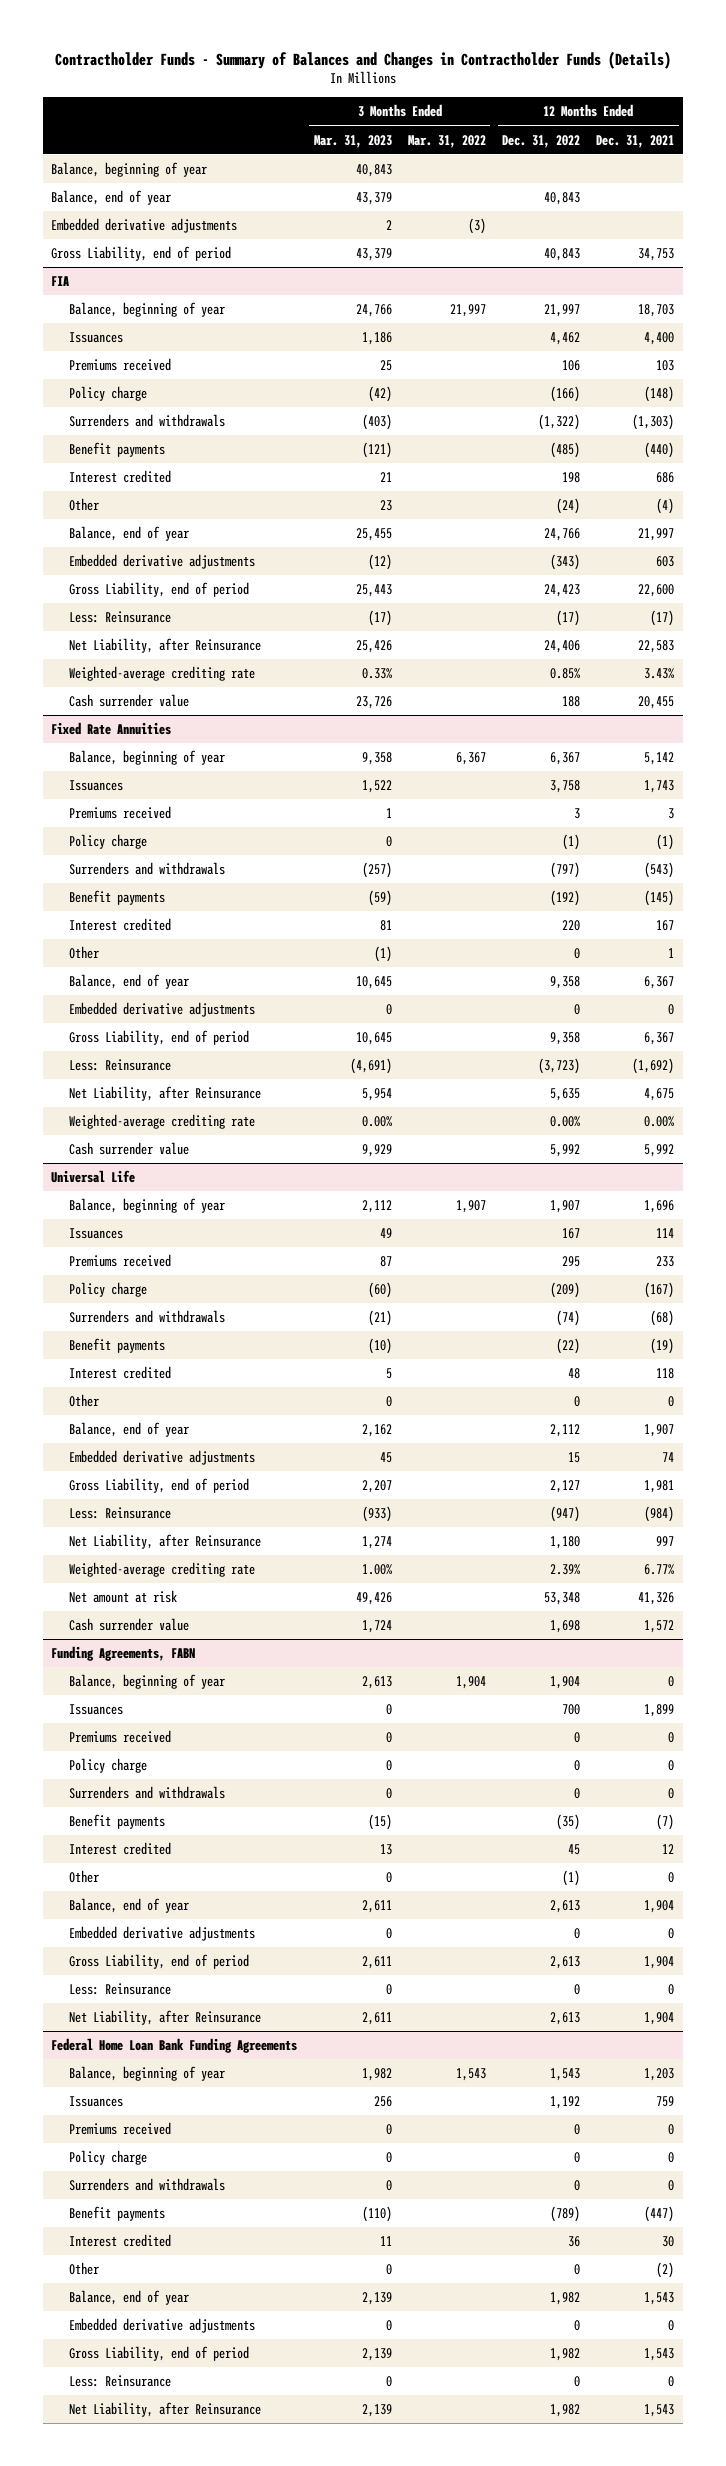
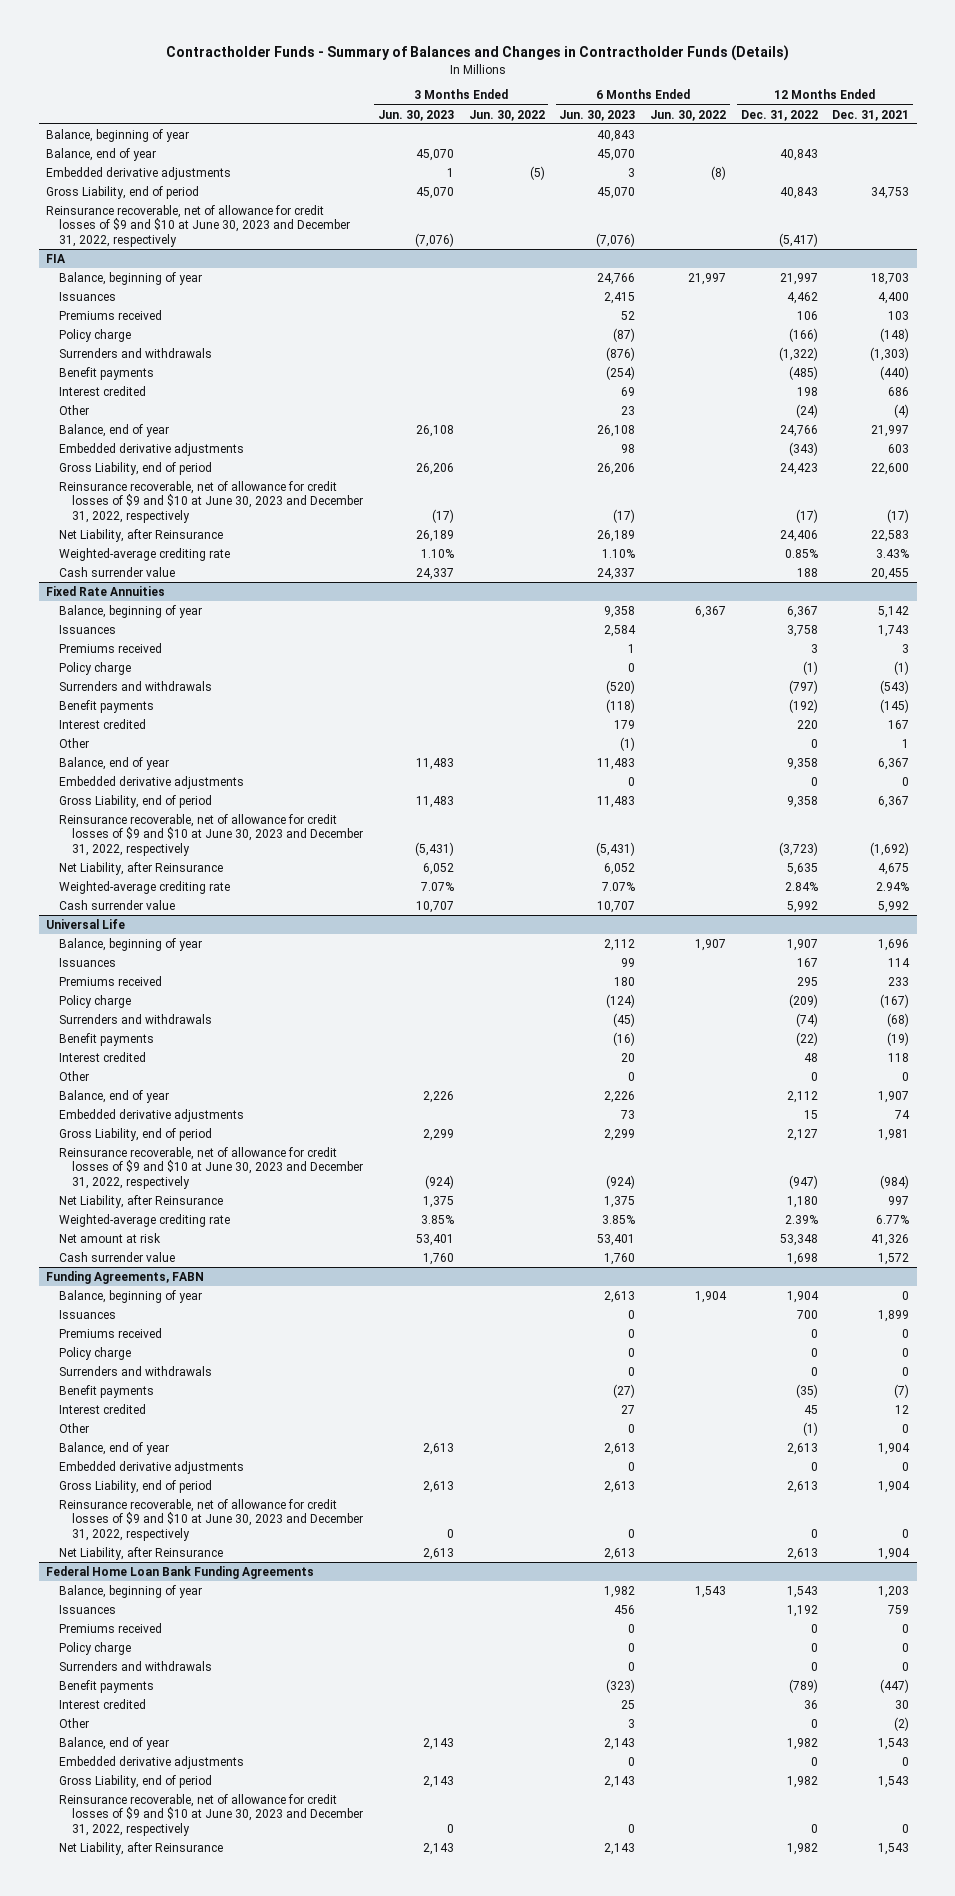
- | 3 Months Ended Mar. 31, 2023 | 3 Months Ended Mar. 31, 2022 | 12 Months Ended Dec. 31, 2022 | 12 Months Ended Dec. 31, 2021
+ | 3 Months Ended Jun. 30, 2023 | 3 Months Ended Jun. 30, 2022 | 6 Months Ended Jun. 30, 2023 | 6 Months Ended Jun. 30, 2022 | 12 Months Ended Dec. 31, 2022 | 12 Months Ended Dec. 31, 2021
+ Reinsurance recoverable, net of allowance for credit losses of $9 and $10 at June 30, 2023 and December 31, 2022, respectively | (7,076) | | (7,076) | | (5,417) |
@ FIA
- Less: Reinsurance | (17) | | (17) | (17)
+ Reinsurance recoverable, net of allowance for credit losses of $9 and $10 at June 30, 2023 and December 31, 2022, respectively | (17) | | (17) | | (17) | (17)
@ Fixed Rate Annuities
- Less: Reinsurance | (4,691) | | (3,723) | (1,692)
+ Reinsurance recoverable, net of allowance for credit losses of $9 and $10 at June 30, 2023 and December 31, 2022, respectively | (5,431) | | (5,431) | | (3,723) | (1,692)
- Weighted-average crediting rate | 0.00% | | 0.00% | 0.00%
+ Weighted-average crediting rate | 7.07% | | 7.07% | | 2.84% | 2.94%
@ Universal Life
- Less: Reinsurance | (933) | | (947) | (984)
+ Reinsurance recoverable, net of allowance for credit losses of $9 and $10 at June 30, 2023 and December 31, 2022, respectively | (924) | | (924) | | (947) | (984)
@ Funding Agreements, FABN
- Less: Reinsurance | 0 | | 0 | 0
+ Reinsurance recoverable, net of allowance for credit losses of $9 and $10 at June 30, 2023 and December 31, 2022, respectively | 0 | | 0 | | 0 | 0
@ Federal Home Loan Bank Funding Agreements
- Less: Reinsurance | 0 | | 0 | 0
+ Reinsurance recoverable, net of allowance for credit losses of $9 and $10 at June 30, 2023 and December 31, 2022, respectively | 0 | | 0 | | 0 | 0

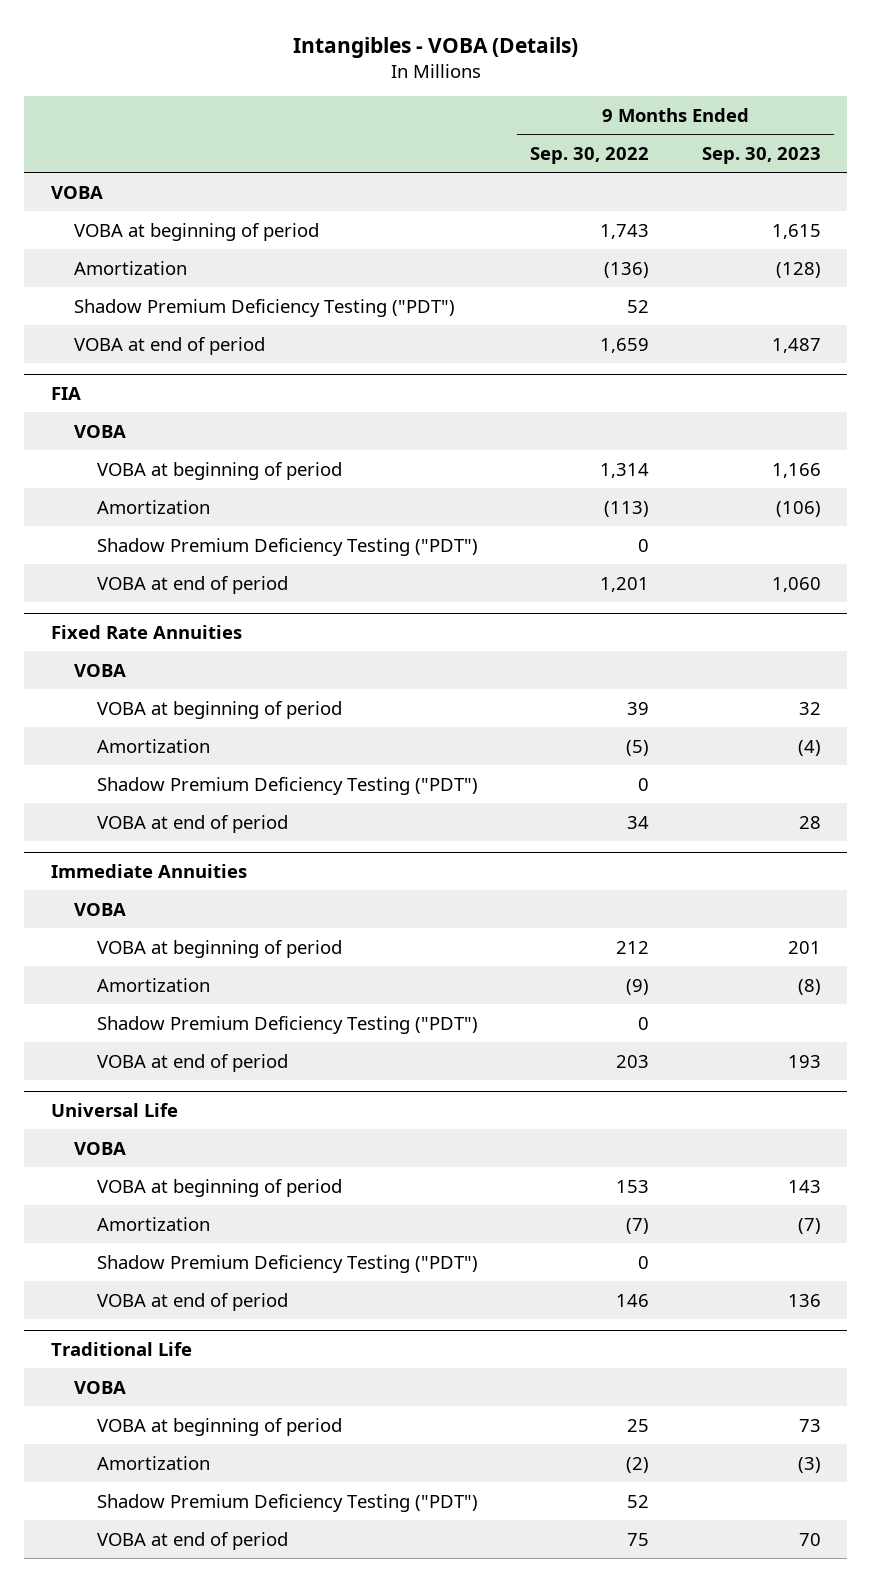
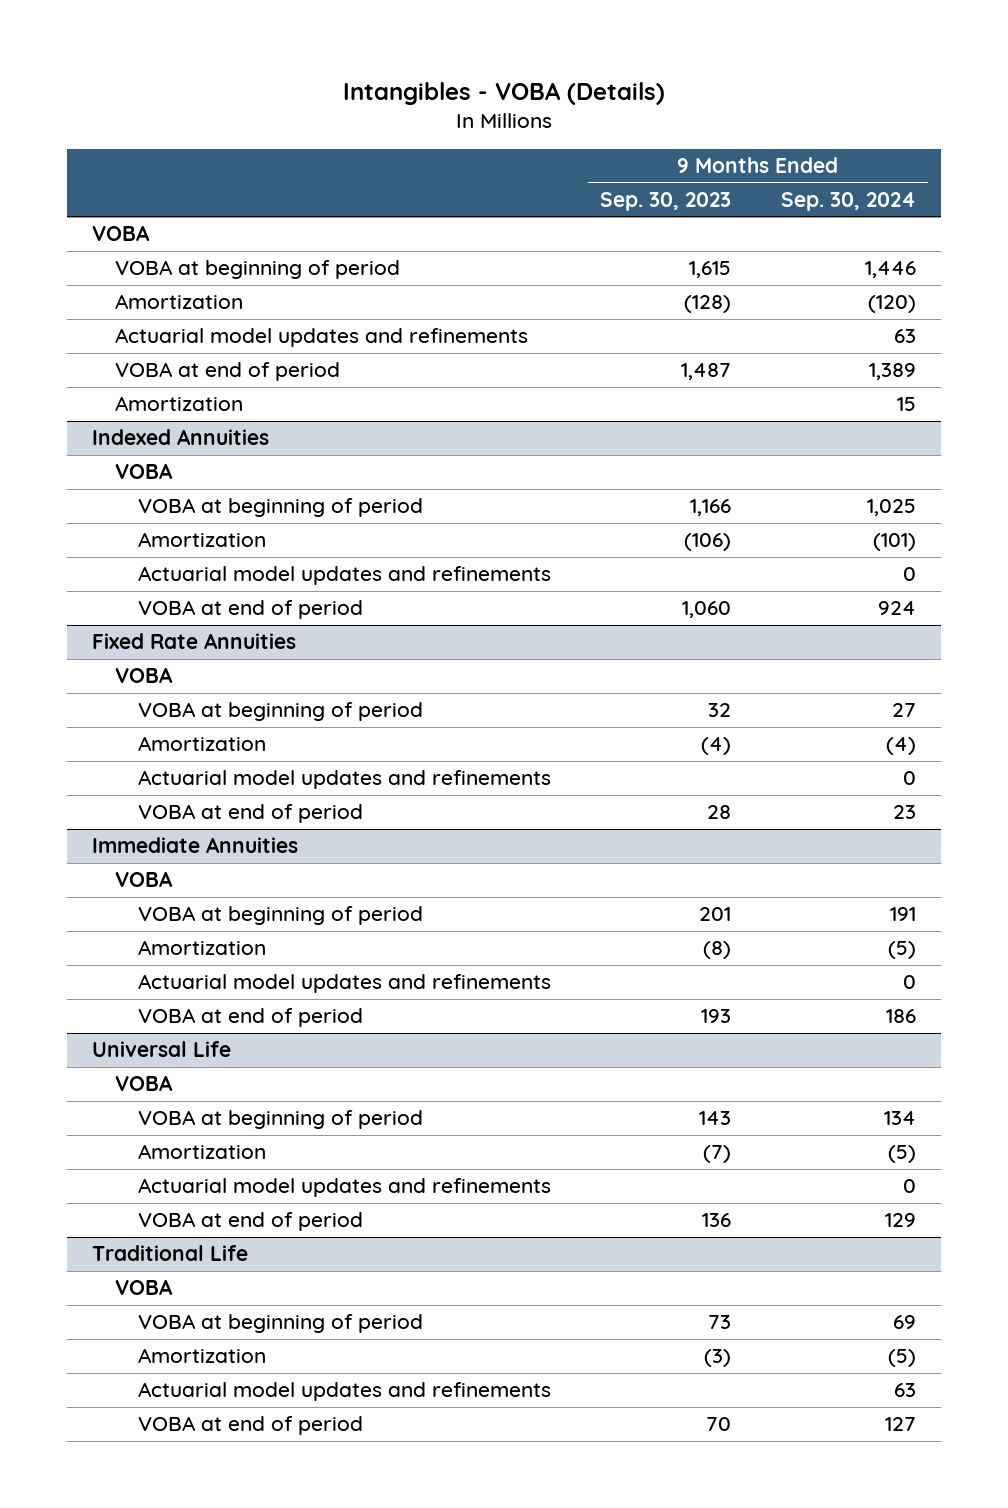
- | 9 Months Ended Sep. 30, 2022 | 9 Months Ended Sep. 30, 2023
+ | 9 Months Ended Sep. 30, 2023 | 9 Months Ended Sep. 30, 2024
- Shadow Premium Deficiency Testing ("PDT") | 52 |
+ Actuarial model updates and refinements | | 63
- FIA
+ Amortization | | 15
+ Indexed Annuities
- Shadow Premium Deficiency Testing ("PDT") | 0 |
+ Actuarial model updates and refinements | | 0
@ Fixed Rate Annuities
- Shadow Premium Deficiency Testing ("PDT") | 0 |
+ Actuarial model updates and refinements | | 0
@ Immediate Annuities
- Shadow Premium Deficiency Testing ("PDT") | 0 |
+ Actuarial model updates and refinements | | 0
@ Universal Life
- Shadow Premium Deficiency Testing ("PDT") | 0 |
+ Actuarial model updates and refinements | | 0
@ Traditional Life
- Shadow Premium Deficiency Testing ("PDT") | 52 |
+ Actuarial model updates and refinements | | 63

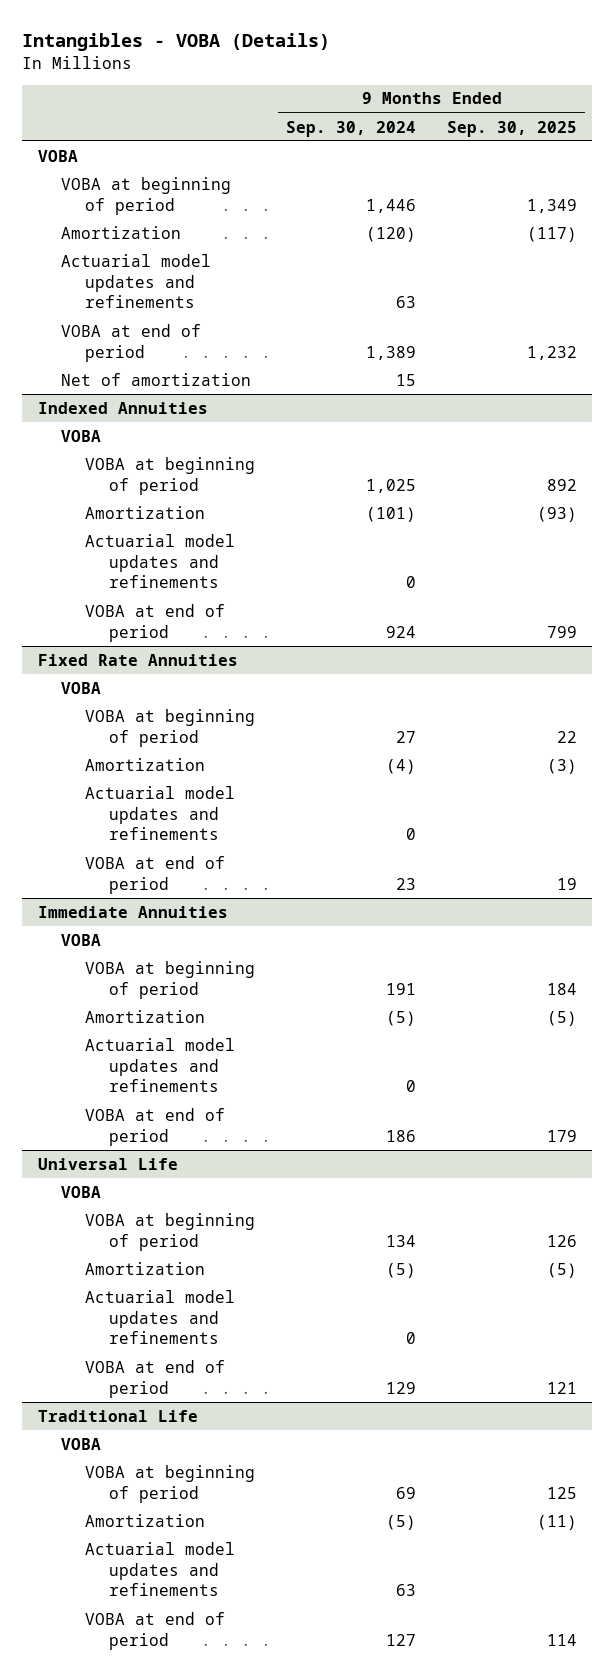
- | 9 Months Ended Sep. 30, 2023 | 9 Months Ended Sep. 30, 2024
+ | 9 Months Ended Sep. 30, 2024 | 9 Months Ended Sep. 30, 2025
- Amortization | | 15
+ Net of amortization | 15 |

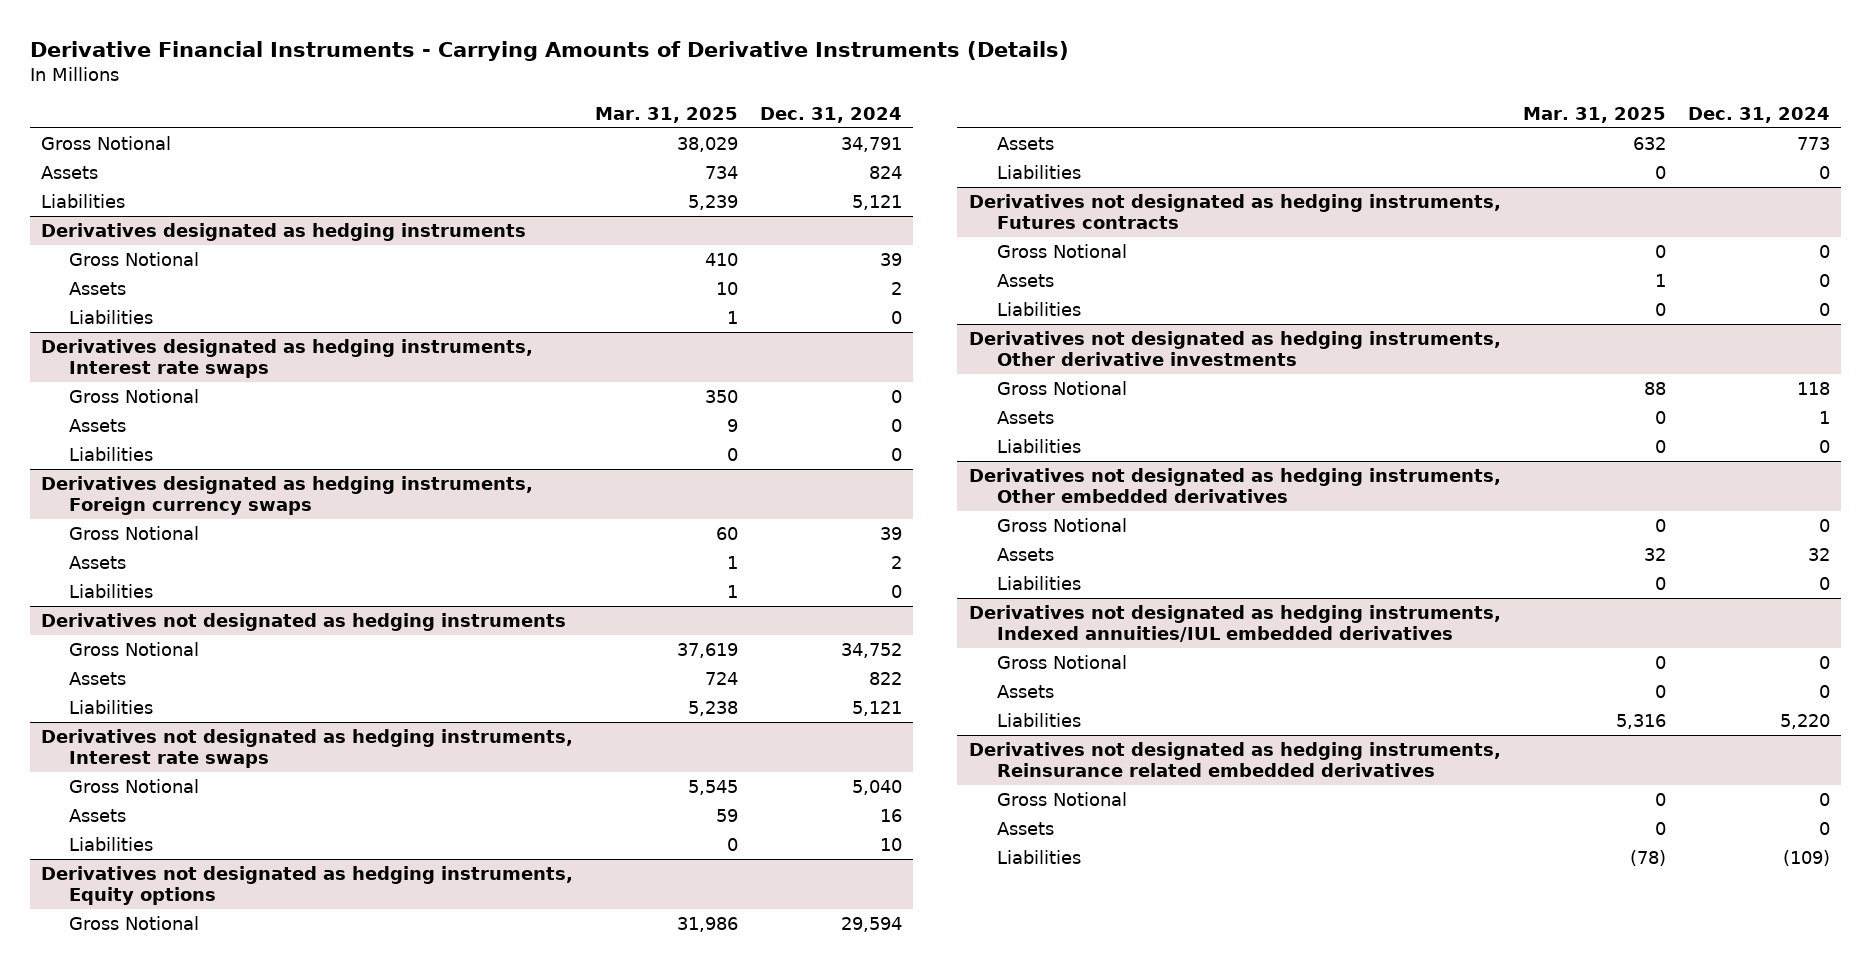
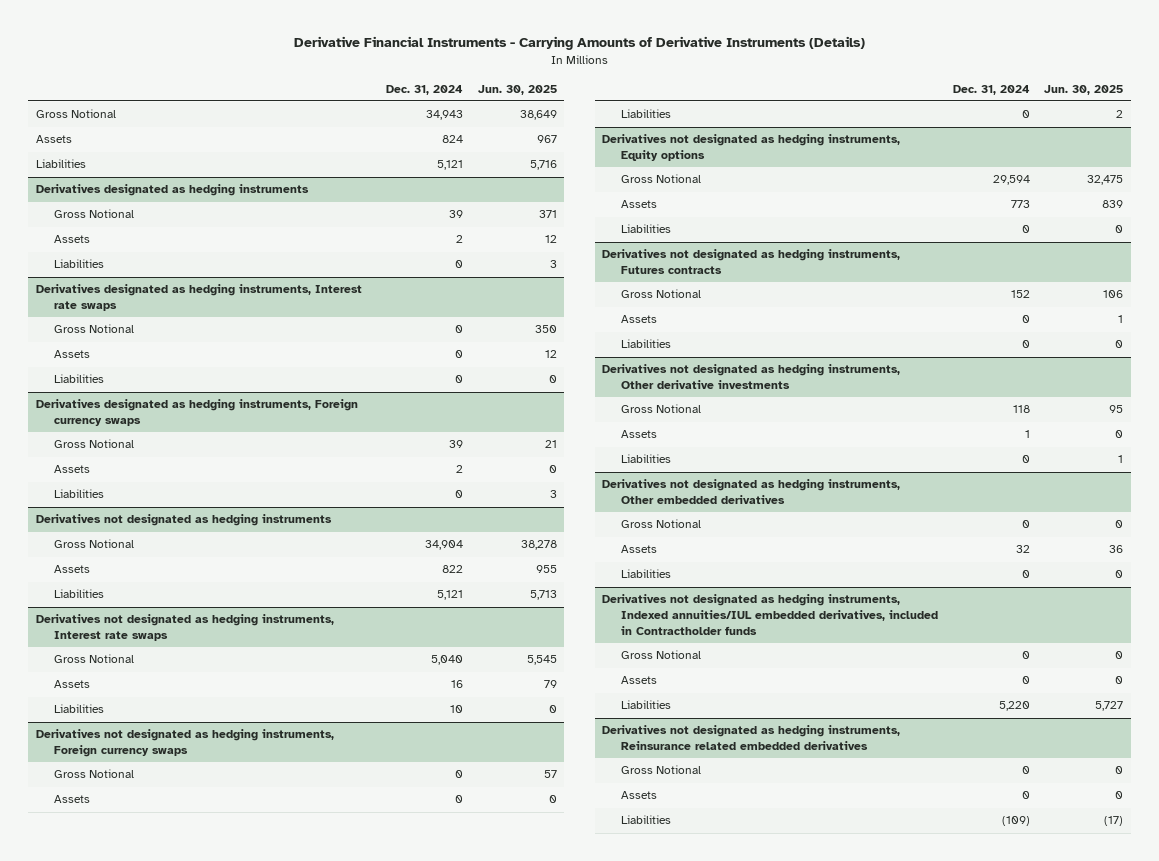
- | Mar. 31, 2025 | Dec. 31, 2024
+ | Dec. 31, 2024 | Jun. 30, 2025
- Gross Notional | 38,029 | 34,791
+ Gross Notional | 34,943 | 38,649
@ Derivatives not designated as hedging instruments
- Gross Notional | 37,619 | 34,752
+ Gross Notional | 34,904 | 38,278
+ Derivatives not designated as hedging instruments, Foreign currency swaps
+ Gross Notional | 0 | 57
+ Assets | 0 | 0
+ Liabilities | 0 | 2
@ Derivatives not designated as hedging instruments, Futures contracts
- Gross Notional | 0 | 0
+ Gross Notional | 152 | 106
- Derivatives not designated as hedging instruments, Indexed annuities/IUL embedded derivatives
+ Derivatives not designated as hedging instruments, Indexed annuities/IUL embedded derivatives, included in Contractholder funds

